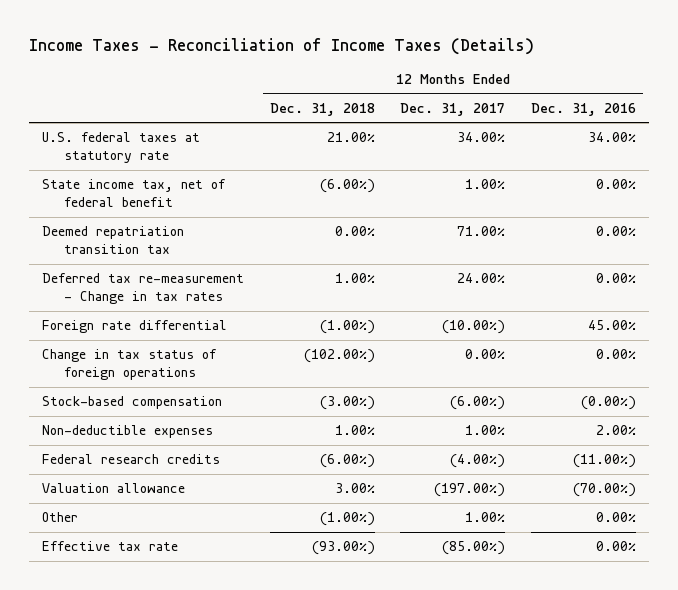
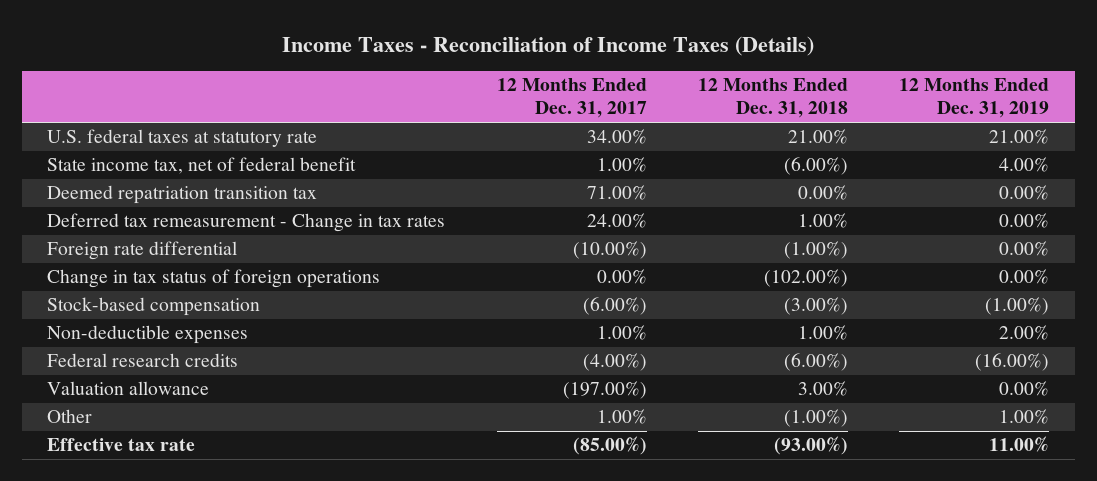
- | 12 Months Ended Dec. 31, 2018 | 12 Months Ended Dec. 31, 2017 | 12 Months Ended Dec. 31, 2016
+ | 12 Months Ended Dec. 31, 2017 | 12 Months Ended Dec. 31, 2018 | 12 Months Ended Dec. 31, 2019
- Deferred tax re-measurement - Change in tax rates | 1.00% | 24.00% | 0.00%
+ Deferred tax remeasurement - Change in tax rates | 24.00% | 1.00% | 0.00%

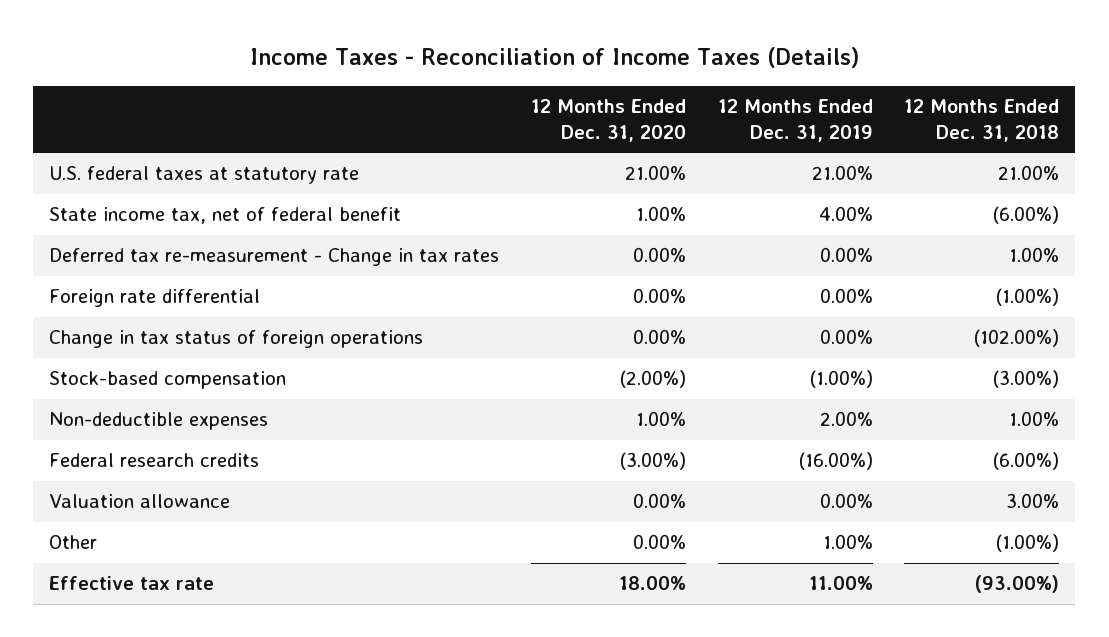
- | 12 Months Ended Dec. 31, 2017 | 12 Months Ended Dec. 31, 2018 | 12 Months Ended Dec. 31, 2019
+ | 12 Months Ended Dec. 31, 2020 | 12 Months Ended Dec. 31, 2019 | 12 Months Ended Dec. 31, 2018
- Deemed repatriation transition tax | 71.00% | 0.00% | 0.00%
- Deferred tax remeasurement - Change in tax rates | 24.00% | 1.00% | 0.00%
+ Deferred tax re-measurement - Change in tax rates | 0.00% | 0.00% | 1.00%

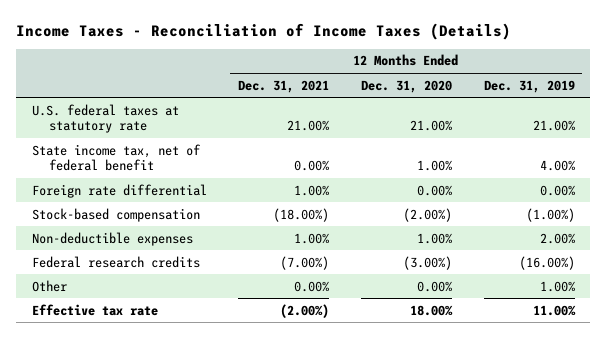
- | 12 Months Ended Dec. 31, 2020 | 12 Months Ended Dec. 31, 2019 | 12 Months Ended Dec. 31, 2018
+ | 12 Months Ended Dec. 31, 2021 | 12 Months Ended Dec. 31, 2020 | 12 Months Ended Dec. 31, 2019
- Deferred tax re-measurement - Change in tax rates | 0.00% | 0.00% | 1.00%
- Change in tax status of foreign operations | 0.00% | 0.00% | (102.00%)
- Valuation allowance | 0.00% | 0.00% | 3.00%

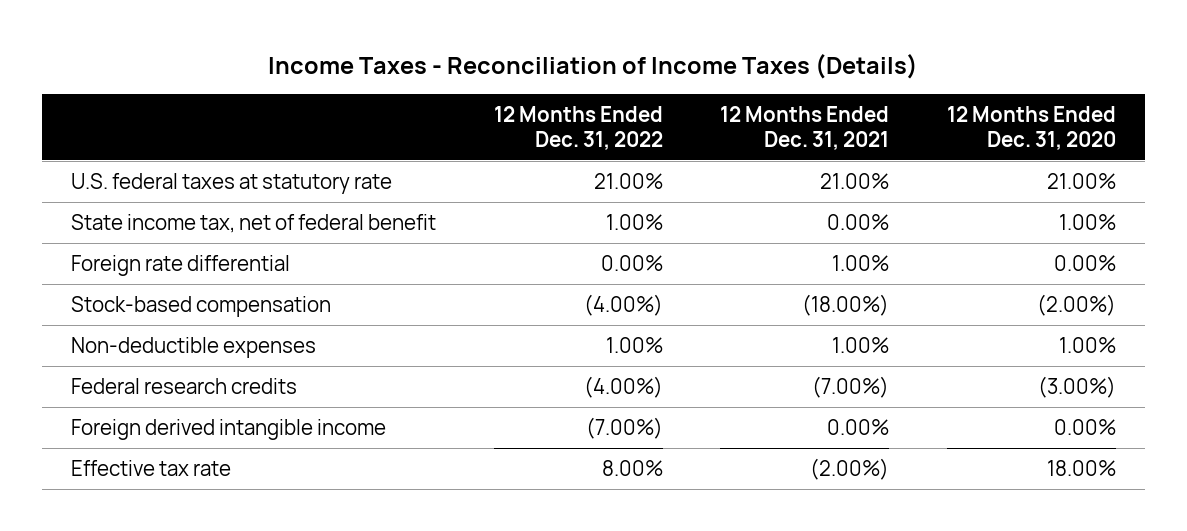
- | 12 Months Ended Dec. 31, 2021 | 12 Months Ended Dec. 31, 2020 | 12 Months Ended Dec. 31, 2019
+ | 12 Months Ended Dec. 31, 2022 | 12 Months Ended Dec. 31, 2021 | 12 Months Ended Dec. 31, 2020
- Other | 0.00% | 0.00% | 1.00%
+ Foreign derived intangible income | (7.00%) | 0.00% | 0.00%

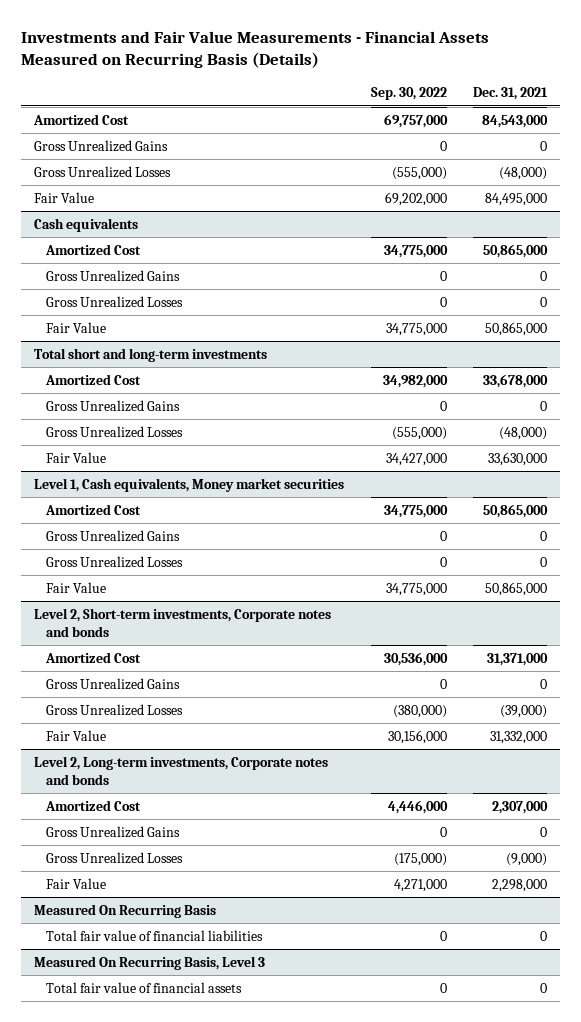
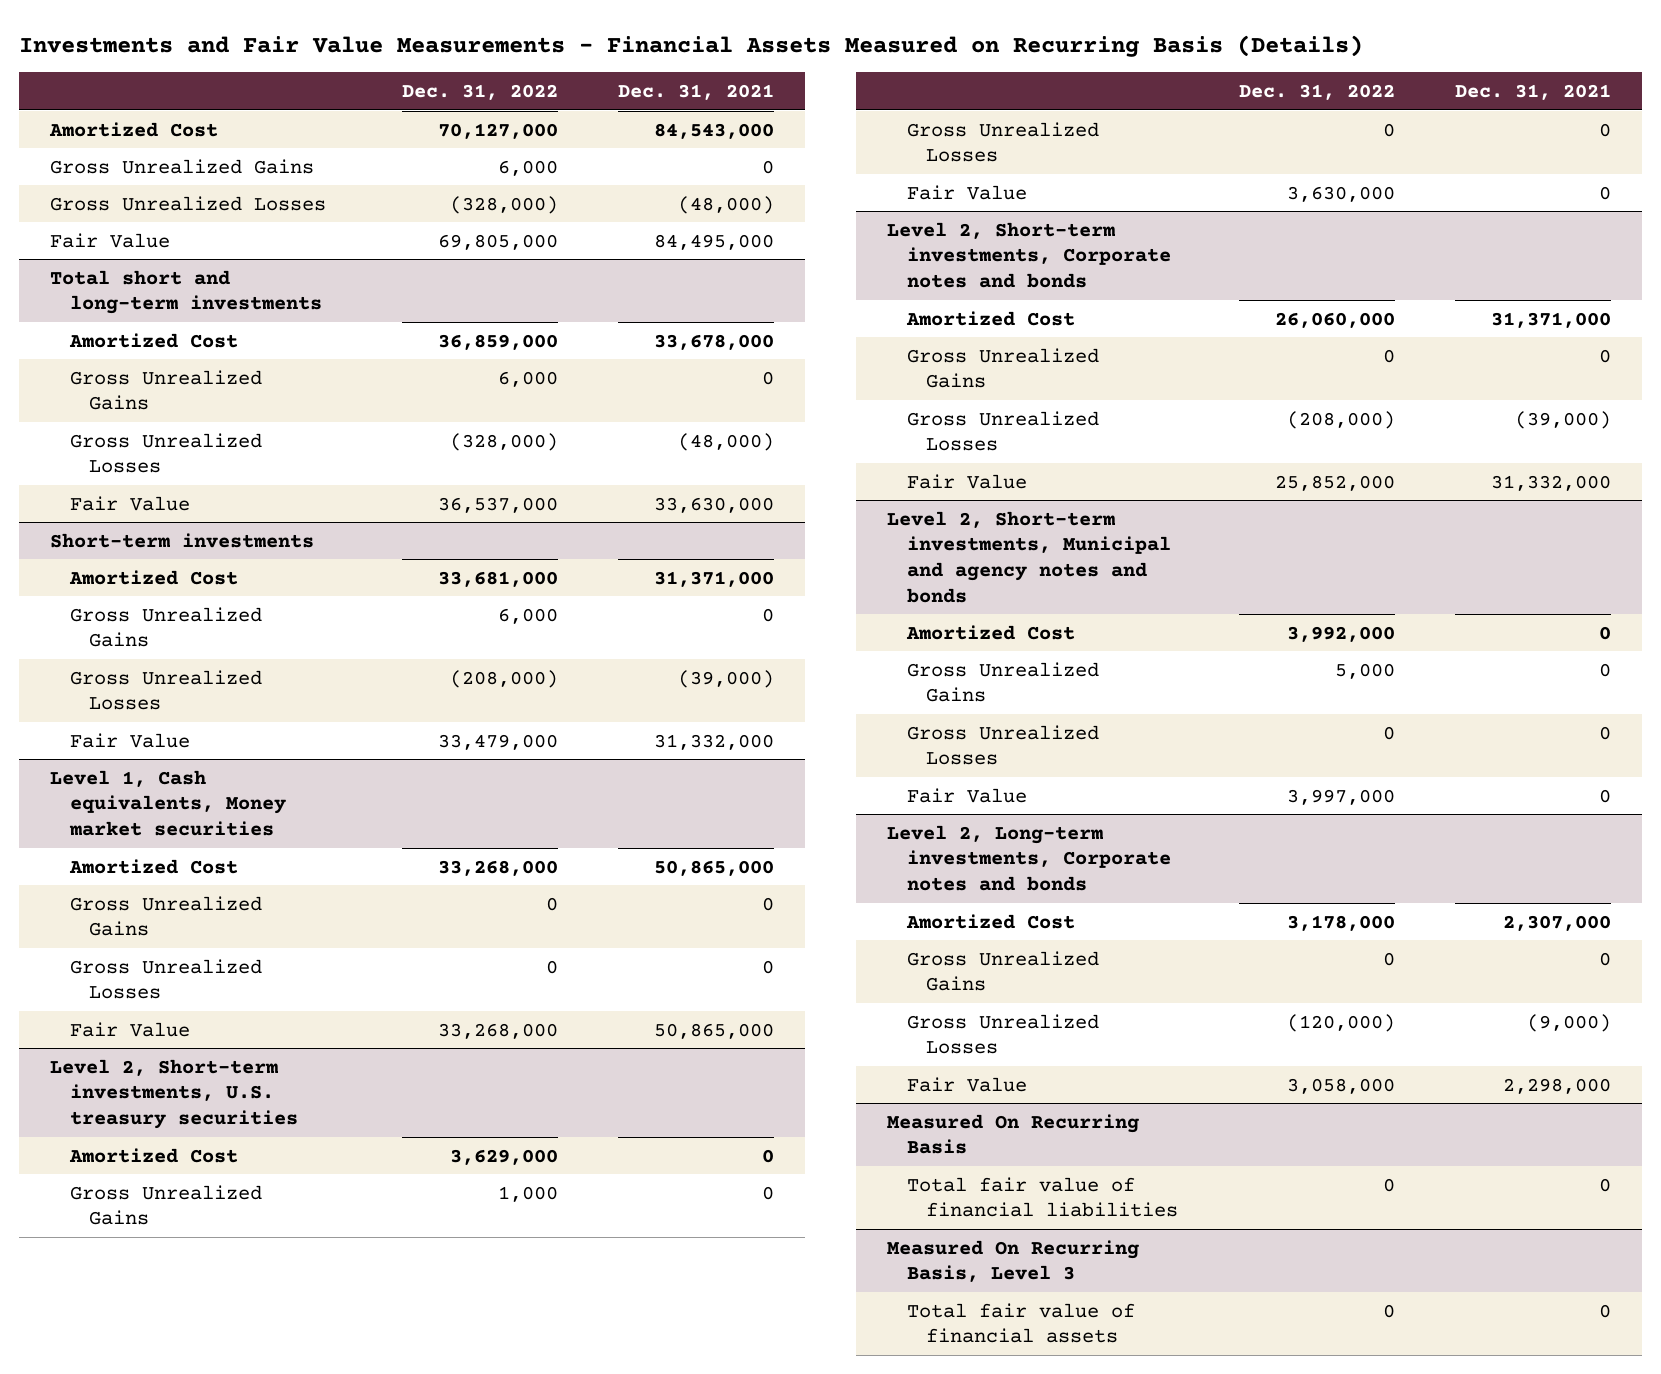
- | Sep. 30, 2022 | Dec. 31, 2021
+ | Dec. 31, 2022 | Dec. 31, 2021
- Cash equivalents
- Amortized Cost | 34,775,000 | 50,865,000
- Gross Unrealized Gains | 0 | 0
- Gross Unrealized Losses | 0 | 0
- Fair Value | 34,775,000 | 50,865,000
+ Short-term investments
+ Amortized Cost | 33,681,000 | 31,371,000
+ Gross Unrealized Gains | 6,000 | 0
+ Gross Unrealized Losses | (208,000) | (39,000)
+ Fair Value | 33,479,000 | 31,332,000
+ Level 2, Short-term investments, U.S. treasury securities
+ Amortized Cost | 3,629,000 | 0
+ Gross Unrealized Gains | 1,000 | 0
+ Gross Unrealized Losses | 0 | 0
+ Fair Value | 3,630,000 | 0
+ Level 2, Short-term investments, Municipal and agency notes and bonds
+ Amortized Cost | 3,992,000 | 0
+ Gross Unrealized Gains | 5,000 | 0
+ Gross Unrealized Losses | 0 | 0
+ Fair Value | 3,997,000 | 0

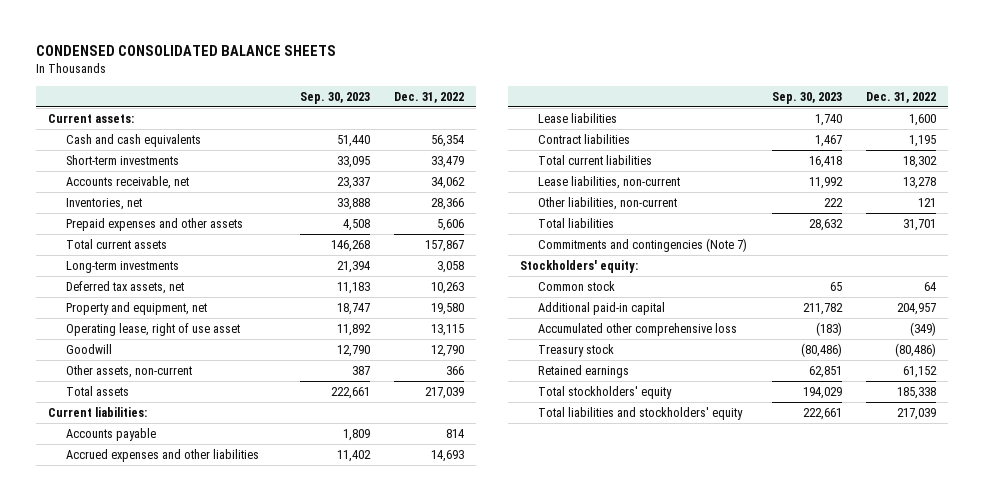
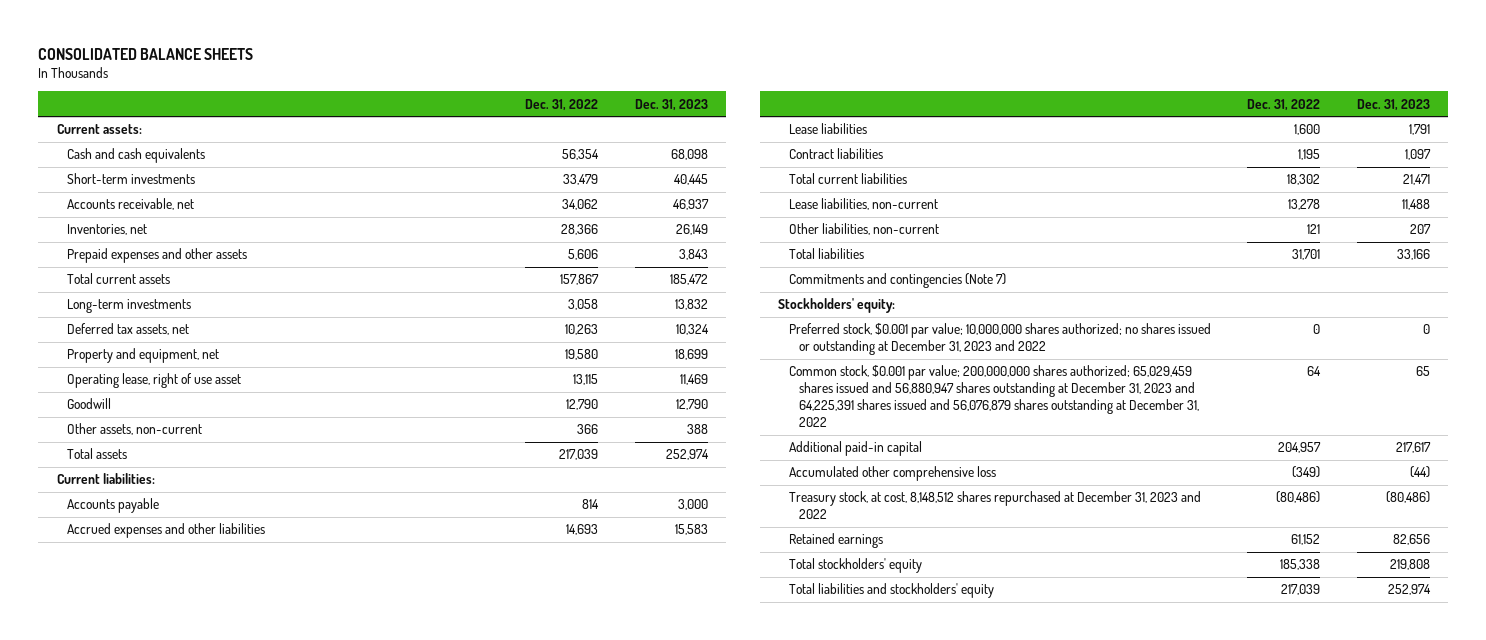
- CONDENSED CONSOLIDATED BALANCE SHEETS
+ CONSOLIDATED BALANCE SHEETS
- | Sep. 30, 2023 | Dec. 31, 2022
+ | Dec. 31, 2022 | Dec. 31, 2023
- Common stock | 65 | 64
+ Preferred stock, $0.001 par value; 10,000,000 shares authorized; no shares issued or outstanding at December 31, 2023 and 2022 | 0 | 0
+ Common stock, $0.001 par value; 200,000,000 shares authorized; 65,029,459 shares issued and 56,880,947 shares outstanding at December 31, 2023 and 64,225,391 shares issued and 56,076,879 shares outstanding at December 31, 2022 | 64 | 65
- Treasury stock | (80,486) | (80,486)
+ Treasury stock, at cost, 8,148,512 shares repurchased at December 31, 2023 and 2022 | (80,486) | (80,486)

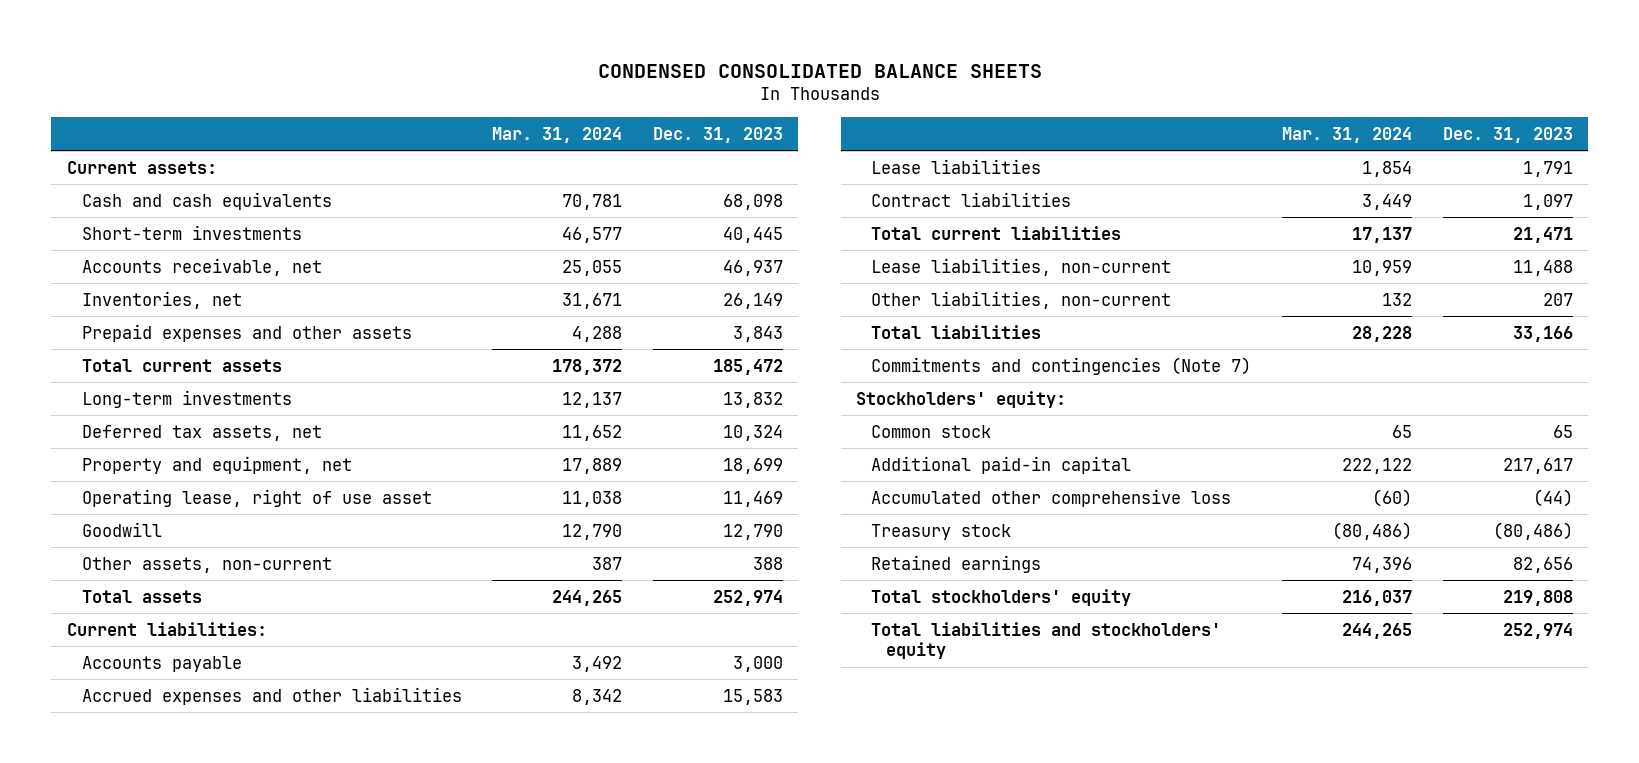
- CONSOLIDATED BALANCE SHEETS
+ CONDENSED CONSOLIDATED BALANCE SHEETS
- | Dec. 31, 2022 | Dec. 31, 2023
+ | Mar. 31, 2024 | Dec. 31, 2023
- Preferred stock, $0.001 par value; 10,000,000 shares authorized; no shares issued or outstanding at December 31, 2023 and 2022 | 0 | 0
- Common stock, $0.001 par value; 200,000,000 shares authorized; 65,029,459 shares issued and 56,880,947 shares outstanding at December 31, 2023 and 64,225,391 shares issued and 56,076,879 shares outstanding at December 31, 2022 | 64 | 65
+ Common stock | 65 | 65
- Treasury stock, at cost, 8,148,512 shares repurchased at December 31, 2023 and 2022 | (80,486) | (80,486)
+ Treasury stock | (80,486) | (80,486)

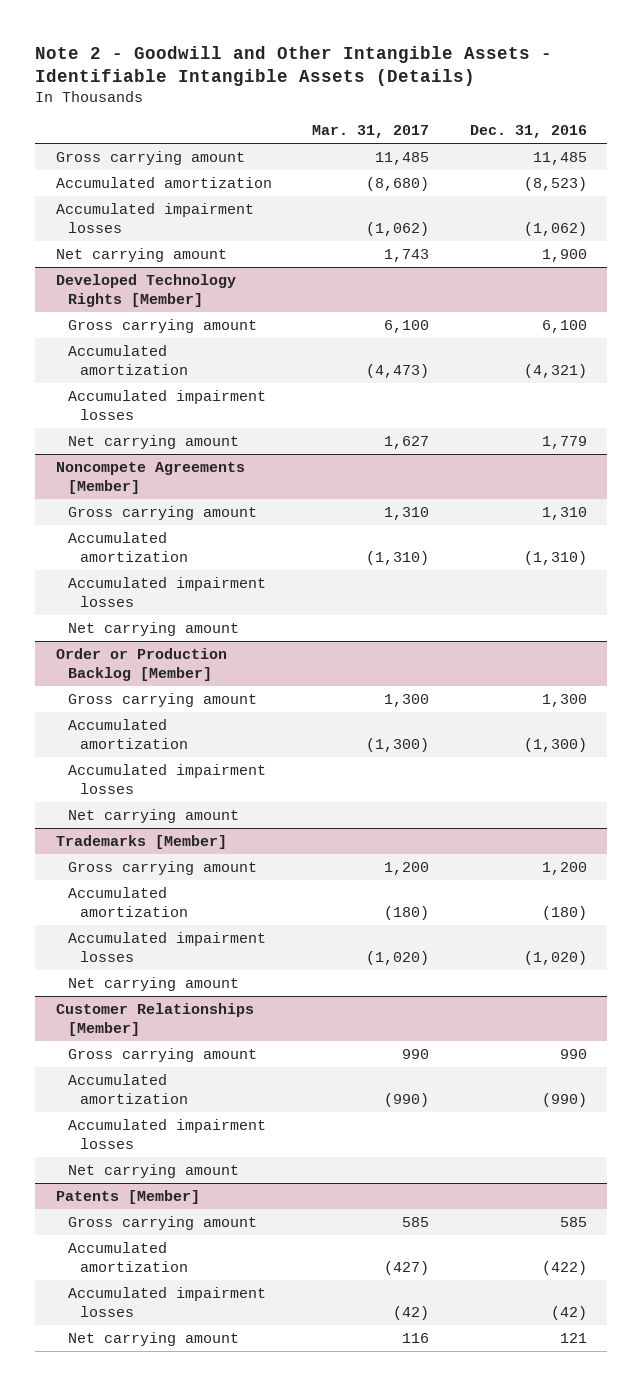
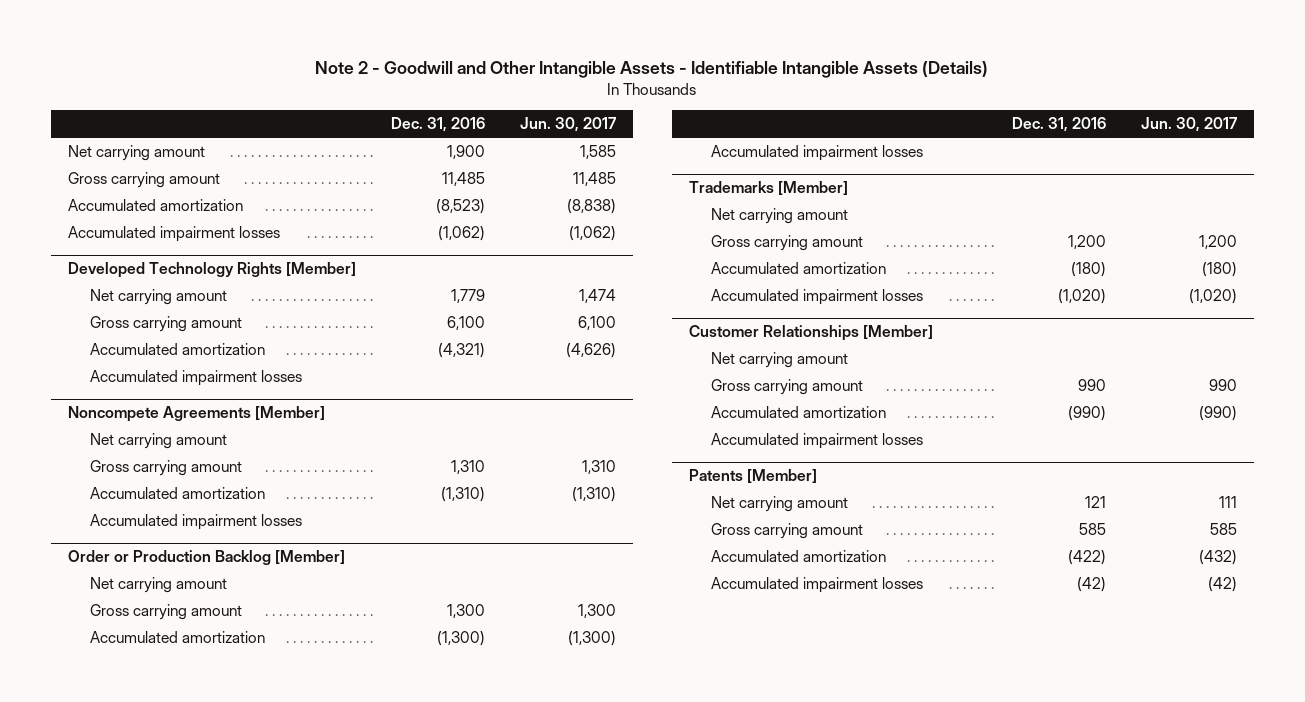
- | Mar. 31, 2017 | Dec. 31, 2016
+ | Dec. 31, 2016 | Jun. 30, 2017
moved up: Net carrying amount | 1,900 | 1,585
@ Developed Technology Rights [Member]
moved up: Net carrying amount | 1,779 | 1,474
@ Noncompete Agreements [Member]
moved up: Net carrying amount
@ Order or Production Backlog [Member]
moved up: Net carrying amount
@ Trademarks [Member]
moved up: Net carrying amount
@ Customer Relationships [Member]
moved up: Net carrying amount
@ Patents [Member]
moved up: Net carrying amount | 121 | 111

